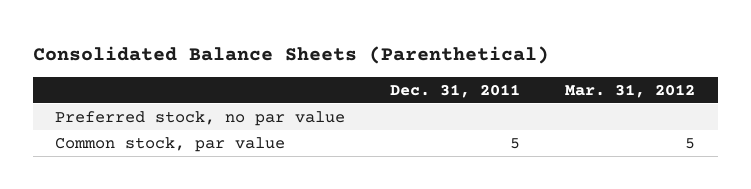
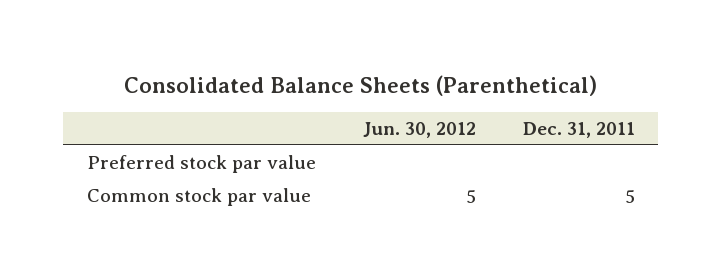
- | Dec. 31, 2011 | Mar. 31, 2012
+ | Jun. 30, 2012 | Dec. 31, 2011
- Preferred stock, no par value
- Common stock, par value | 5 | 5
+ Preferred stock par value
+ Common stock par value | 5 | 5

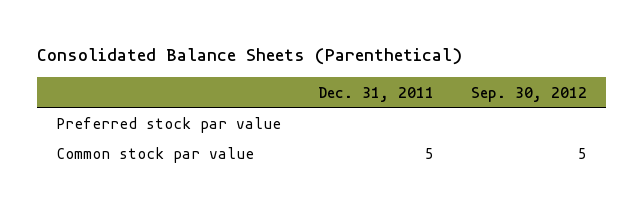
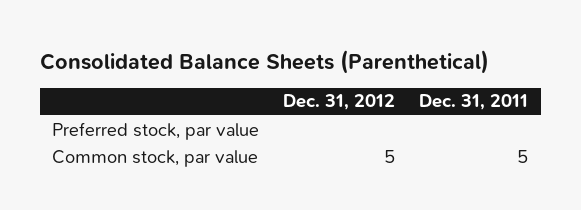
- | Dec. 31, 2011 | Sep. 30, 2012
+ | Dec. 31, 2012 | Dec. 31, 2011
- Preferred stock par value
- Common stock par value | 5 | 5
+ Preferred stock, par value
+ Common stock, par value | 5 | 5

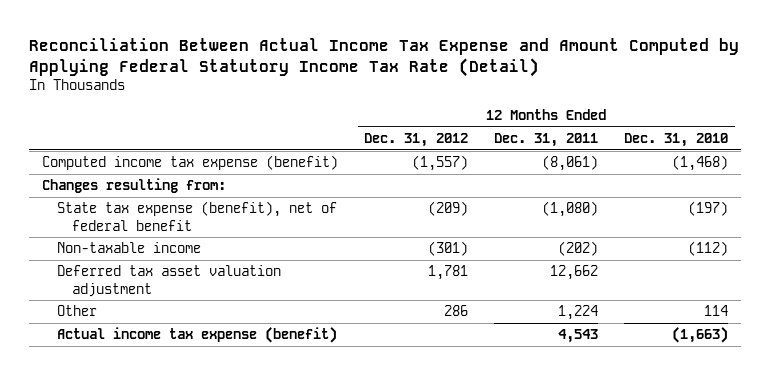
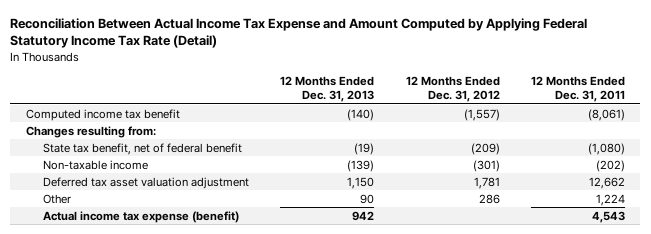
- | 12 Months Ended Dec. 31, 2012 | 12 Months Ended Dec. 31, 2011 | 12 Months Ended Dec. 31, 2010
+ | 12 Months Ended Dec. 31, 2013 | 12 Months Ended Dec. 31, 2012 | 12 Months Ended Dec. 31, 2011
- Computed income tax expense (benefit) | (1,557) | (8,061) | (1,468)
+ Computed income tax benefit | (140) | (1,557) | (8,061)
- State tax expense (benefit), net of federal benefit | (209) | (1,080) | (197)
+ State tax benefit, net of federal benefit | (19) | (209) | (1,080)

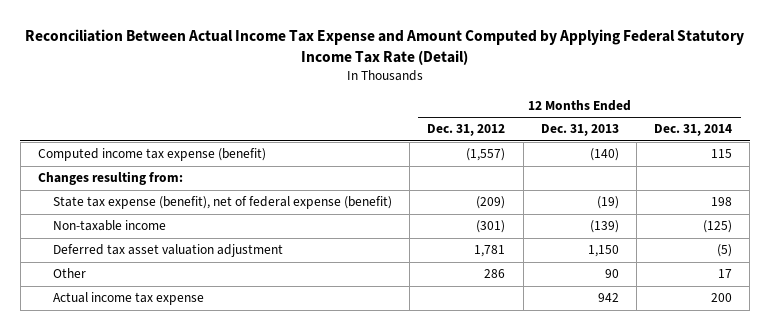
- | 12 Months Ended Dec. 31, 2013 | 12 Months Ended Dec. 31, 2012 | 12 Months Ended Dec. 31, 2011
+ | 12 Months Ended Dec. 31, 2012 | 12 Months Ended Dec. 31, 2013 | 12 Months Ended Dec. 31, 2014
- Computed income tax benefit | (140) | (1,557) | (8,061)
+ Computed income tax expense (benefit) | (1,557) | (140) | 115
- State tax benefit, net of federal benefit | (19) | (209) | (1,080)
+ State tax expense (benefit), net of federal expense (benefit) | (209) | (19) | 198
- Actual income tax expense (benefit) | 942 | | 4,543
+ Actual income tax expense | | 942 | 200

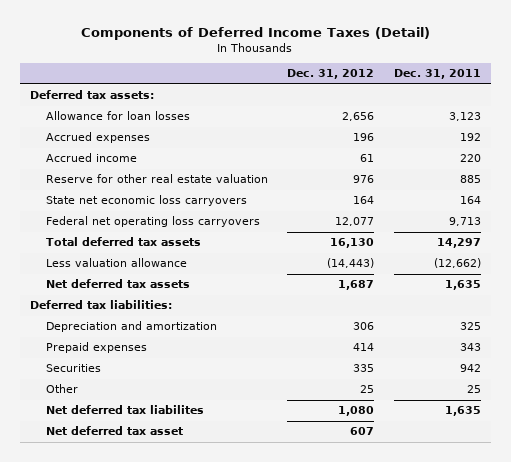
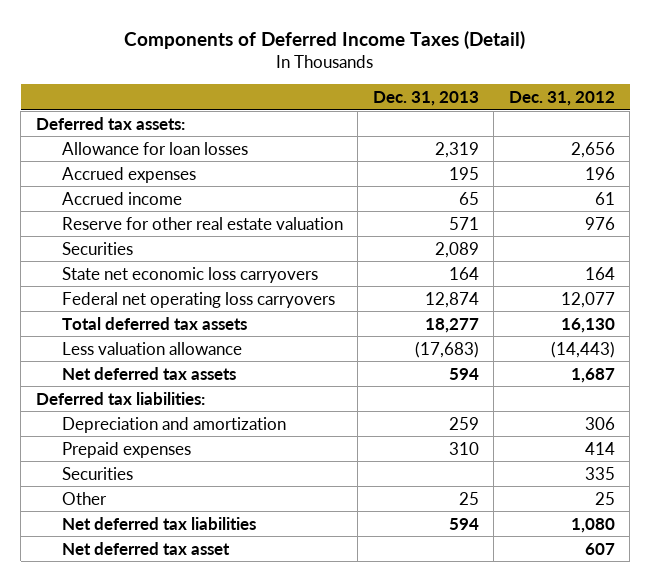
- | Dec. 31, 2012 | Dec. 31, 2011
+ | Dec. 31, 2013 | Dec. 31, 2012
+ Securities | 2,089 |
- Net deferred tax liabilites | 1,080 | 1,635
+ Net deferred tax liabilities | 594 | 1,080

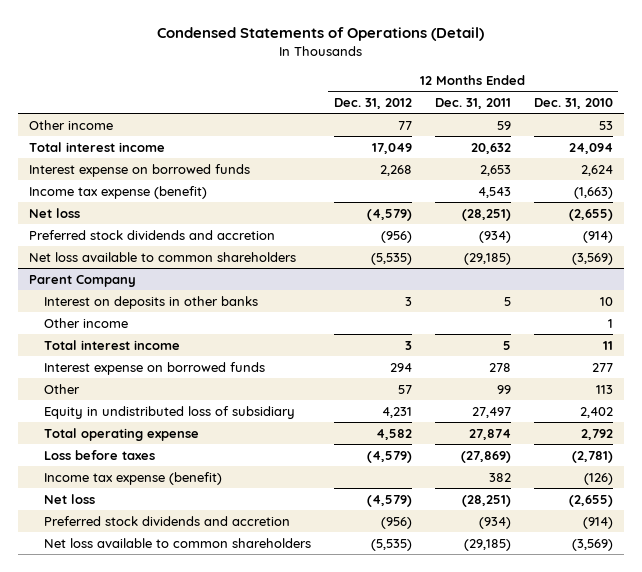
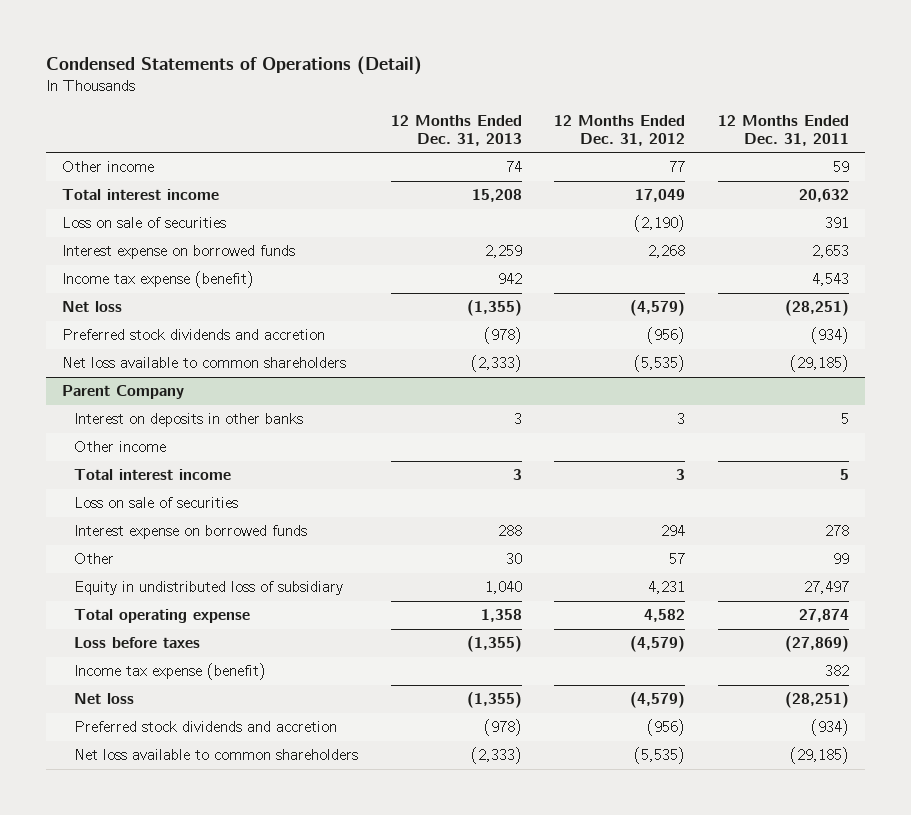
- | 12 Months Ended Dec. 31, 2012 | 12 Months Ended Dec. 31, 2011 | 12 Months Ended Dec. 31, 2010
+ | 12 Months Ended Dec. 31, 2013 | 12 Months Ended Dec. 31, 2012 | 12 Months Ended Dec. 31, 2011
+ Loss on sale of securities | | (2,190) | 391
@ Parent Company
+ Loss on sale of securities

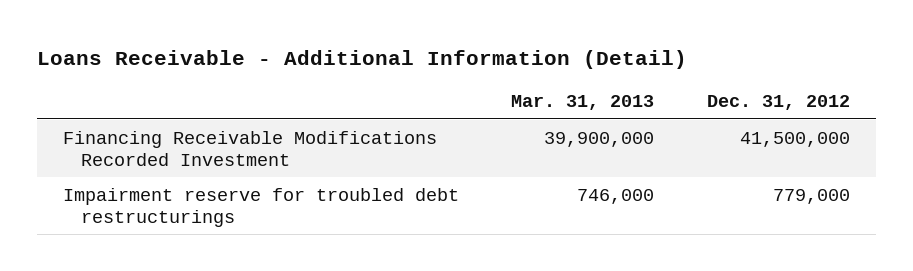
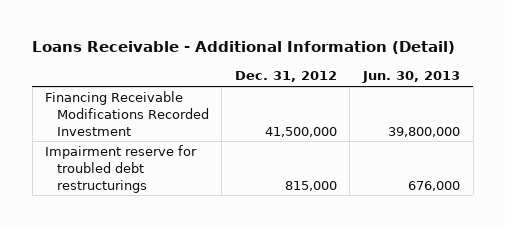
- | Mar. 31, 2013 | Dec. 31, 2012
+ | Dec. 31, 2012 | Jun. 30, 2013
- Impairment reserve for troubled debt restructurings | 746,000 | 779,000
+ Impairment reserve for troubled debt restructurings | 815,000 | 676,000

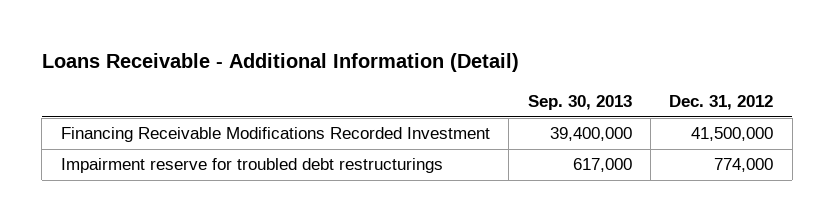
- | Dec. 31, 2012 | Jun. 30, 2013
+ | Sep. 30, 2013 | Dec. 31, 2012
- Impairment reserve for troubled debt restructurings | 815,000 | 676,000
+ Impairment reserve for troubled debt restructurings | 617,000 | 774,000

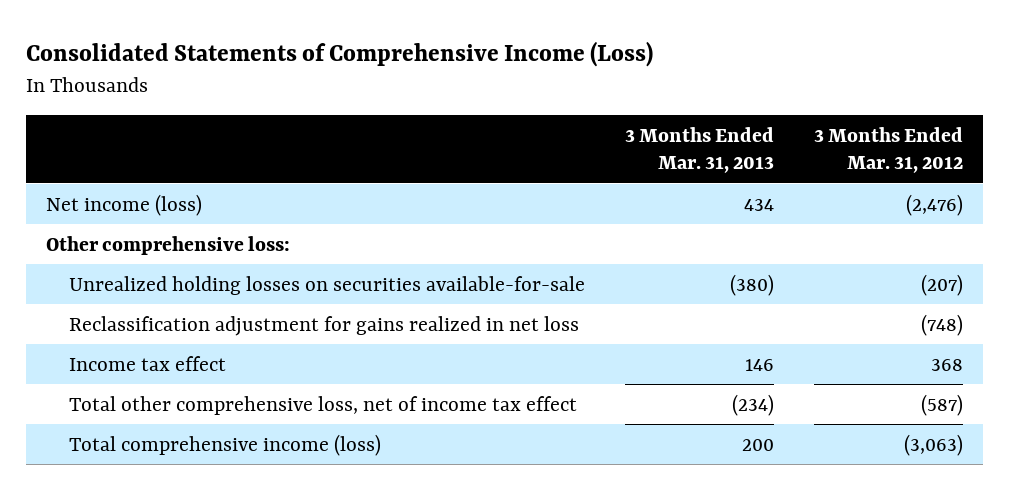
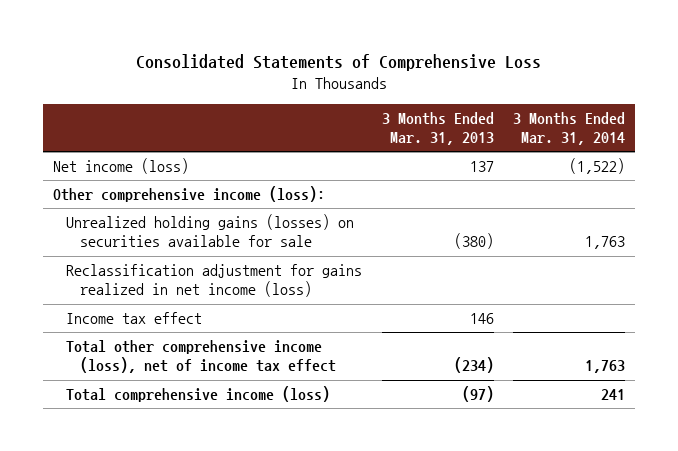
- Consolidated Statements of Comprehensive Income (Loss)
+ Consolidated Statements of Comprehensive Loss
- | 3 Months Ended Mar. 31, 2013 | 3 Months Ended Mar. 31, 2012
+ | 3 Months Ended Mar. 31, 2013 | 3 Months Ended Mar. 31, 2014
- Net income (loss) | 434 | (2,476)
- Other comprehensive loss:
- Unrealized holding losses on securities available-for-sale | (380) | (207)
- Reclassification adjustment for gains realized in net loss | | (748)
+ Net income (loss) | 137 | (1,522)
+ Other comprehensive income (loss):
+ Unrealized holding gains (losses) on securities available for sale | (380) | 1,763
+ Reclassification adjustment for gains realized in net income (loss)
- Total other comprehensive loss, net of income tax effect | (234) | (587)
- Total comprehensive income (loss) | 200 | (3,063)
+ Total other comprehensive income (loss), net of income tax effect | (234) | 1,763
+ Total comprehensive income (loss) | (97) | 241

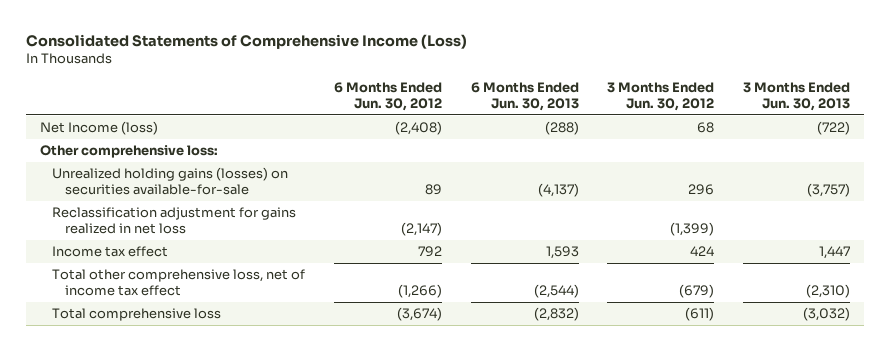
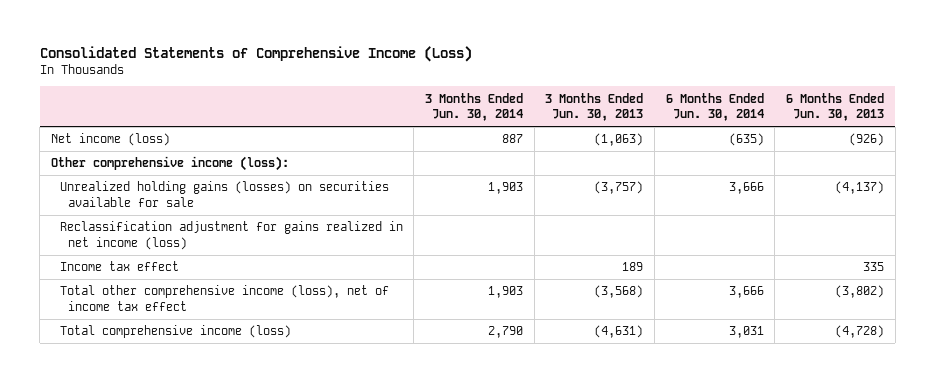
- | 6 Months Ended Jun. 30, 2012 | 6 Months Ended Jun. 30, 2013 | 3 Months Ended Jun. 30, 2012 | 3 Months Ended Jun. 30, 2013
+ | 3 Months Ended Jun. 30, 2014 | 3 Months Ended Jun. 30, 2013 | 6 Months Ended Jun. 30, 2014 | 6 Months Ended Jun. 30, 2013
- Net Income (loss) | (2,408) | (288) | 68 | (722)
- Other comprehensive loss:
- Unrealized holding gains (losses) on securities available-for-sale | 89 | (4,137) | 296 | (3,757)
- Reclassification adjustment for gains realized in net loss | (2,147) | | (1,399) |
- Income tax effect | 792 | 1,593 | 424 | 1,447
- Total other comprehensive loss, net of income tax effect | (1,266) | (2,544) | (679) | (2,310)
- Total comprehensive loss | (3,674) | (2,832) | (611) | (3,032)
+ Net income (loss) | 887 | (1,063) | (635) | (926)
+ Other comprehensive income (loss):
+ Unrealized holding gains (losses) on securities available for sale | 1,903 | (3,757) | 3,666 | (4,137)
+ Reclassification adjustment for gains realized in net income (loss)
+ Income tax effect | | 189 | | 335
+ Total other comprehensive income (loss), net of income tax effect | 1,903 | (3,568) | 3,666 | (3,802)
+ Total comprehensive income (loss) | 2,790 | (4,631) | 3,031 | (4,728)

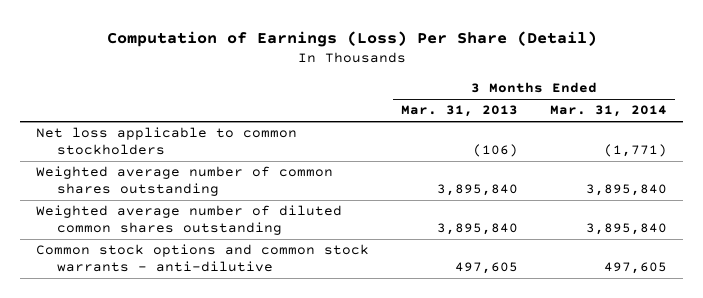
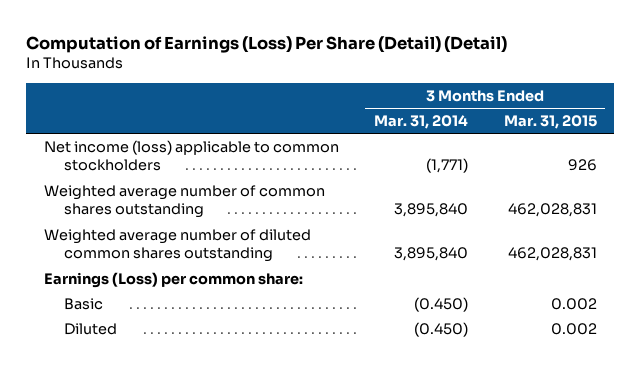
- Computation of Earnings (Loss) Per Share (Detail)
+ Computation of Earnings (Loss) Per Share (Detail) (Detail)
- | 3 Months Ended Mar. 31, 2013 | 3 Months Ended Mar. 31, 2014
+ | 3 Months Ended Mar. 31, 2014 | 3 Months Ended Mar. 31, 2015
- Net loss applicable to common stockholders | (106) | (1,771)
+ Net income (loss) applicable to common stockholders | (1,771) | 926
- Common stock options and common stock warrants - anti-dilutive | 497,605 | 497,605
+ Earnings (Loss) per common share:
+ Basic | (0.450) | 0.002
+ Diluted | (0.450) | 0.002

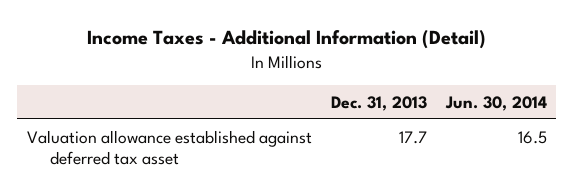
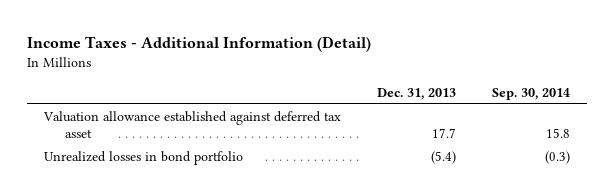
- | Dec. 31, 2013 | Jun. 30, 2014
+ | Dec. 31, 2013 | Sep. 30, 2014
+ Unrealized losses in bond portfolio | (5.4) | (0.3)

